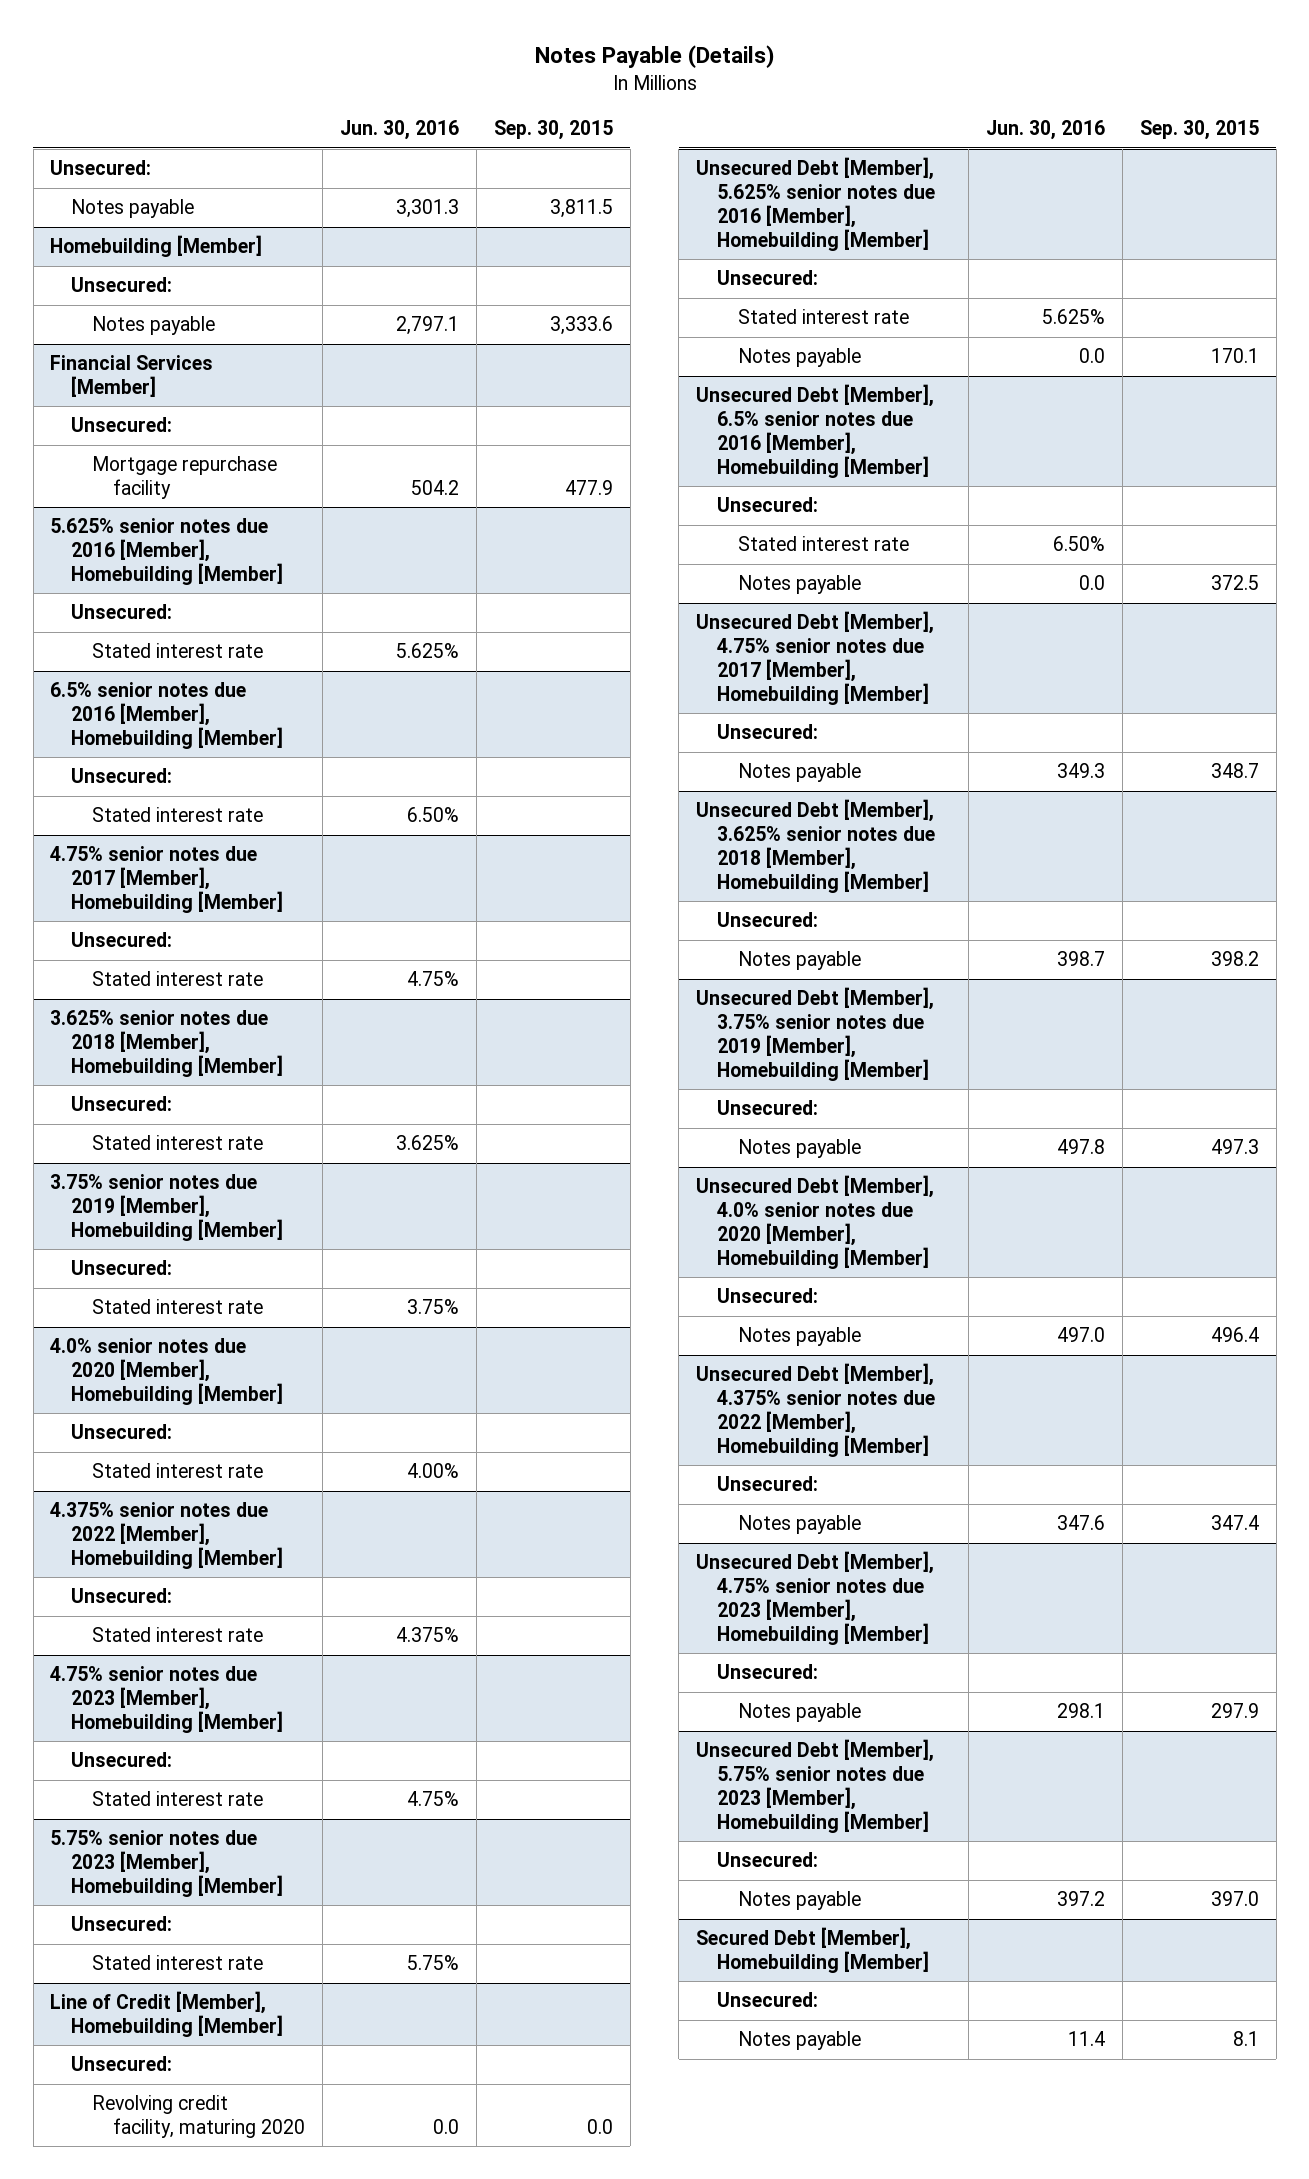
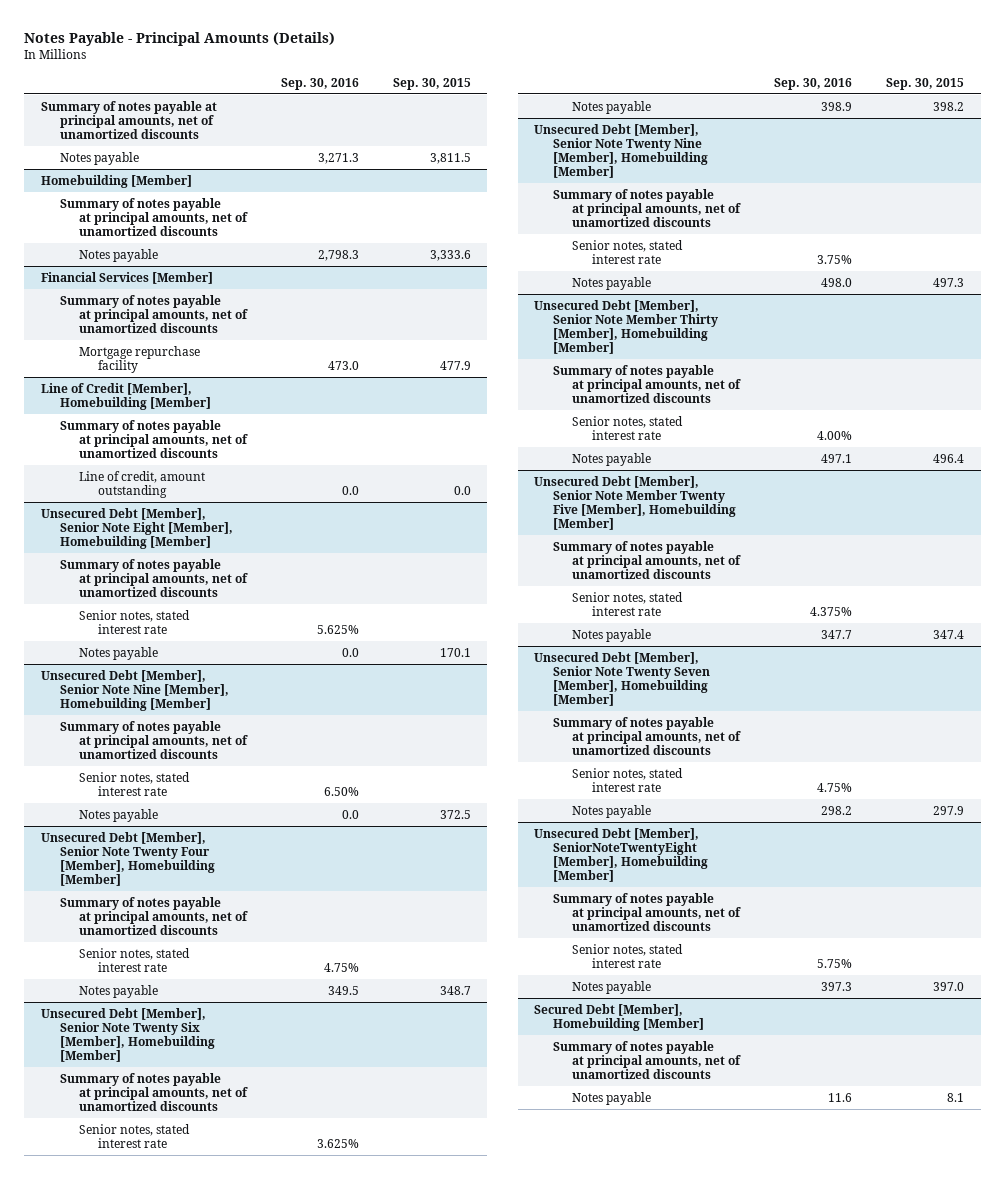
- Notes Payable (Details)
+ Notes Payable - Principal Amounts (Details)
- | Jun. 30, 2016 | Sep. 30, 2015
+ | Sep. 30, 2016 | Sep. 30, 2015
- Unsecured:
+ Summary of notes payable at principal amounts, net of unamortized discounts
@ Homebuilding [Member]
- Unsecured:
+ Summary of notes payable at principal amounts, net of unamortized discounts
@ Financial Services [Member]
- Unsecured:
+ Summary of notes payable at principal amounts, net of unamortized discounts
- 5.625% senior notes due 2016 [Member], Homebuilding [Member]
- Unsecured:
- Stated interest rate | 5.625% |
- 6.5% senior notes due 2016 [Member], Homebuilding [Member]
- Unsecured:
- Stated interest rate | 6.50% |
- 4.75% senior notes due 2017 [Member], Homebuilding [Member]
- Unsecured:
- Stated interest rate | 4.75% |
- 3.625% senior notes due 2018 [Member], Homebuilding [Member]
- Unsecured:
- Stated interest rate | 3.625% |
- 3.75% senior notes due 2019 [Member], Homebuilding [Member]
- Unsecured:
- Stated interest rate | 3.75% |
- 4.0% senior notes due 2020 [Member], Homebuilding [Member]
- Unsecured:
- Stated interest rate | 4.00% |
- 4.375% senior notes due 2022 [Member], Homebuilding [Member]
- Unsecured:
- Stated interest rate | 4.375% |
- 4.75% senior notes due 2023 [Member], Homebuilding [Member]
- Unsecured:
- Stated interest rate | 4.75% |
- 5.75% senior notes due 2023 [Member], Homebuilding [Member]
- Unsecured:
- Stated interest rate | 5.75% |
@ Line of Credit [Member], Homebuilding [Member]
- Unsecured:
- Revolving credit facility, maturing 2020 | 0.0 | 0.0
- Unsecured Debt [Member], 5.625% senior notes due 2016 [Member], Homebuilding [Member]
- Unsecured:
- Stated interest rate | 5.625% |
@ Line of Credit [Member], Homebuilding [Member]
+ Summary of notes payable at principal amounts, net of unamortized discounts
+ Line of credit, amount outstanding | 0.0 | 0.0
+ Unsecured Debt [Member], Senior Note Eight [Member], Homebuilding [Member]
+ Summary of notes payable at principal amounts, net of unamortized discounts
+ Senior notes, stated interest rate | 5.625% |
- Unsecured Debt [Member], 6.5% senior notes due 2016 [Member], Homebuilding [Member]
- Unsecured:
- Stated interest rate | 6.50% |
+ Unsecured Debt [Member], Senior Note Nine [Member], Homebuilding [Member]
+ Summary of notes payable at principal amounts, net of unamortized discounts
+ Senior notes, stated interest rate | 6.50% |
- Unsecured Debt [Member], 4.75% senior notes due 2017 [Member], Homebuilding [Member]
- Unsecured:
+ Unsecured Debt [Member], Senior Note Twenty Four [Member], Homebuilding [Member]
+ Summary of notes payable at principal amounts, net of unamortized discounts
+ Senior notes, stated interest rate | 4.75% |
- Unsecured Debt [Member], 3.625% senior notes due 2018 [Member], Homebuilding [Member]
- Unsecured:
+ Unsecured Debt [Member], Senior Note Twenty Six [Member], Homebuilding [Member]
+ Summary of notes payable at principal amounts, net of unamortized discounts
+ Senior notes, stated interest rate | 3.625% |
- Unsecured Debt [Member], 3.75% senior notes due 2019 [Member], Homebuilding [Member]
- Unsecured:
+ Unsecured Debt [Member], Senior Note Twenty Nine [Member], Homebuilding [Member]
+ Summary of notes payable at principal amounts, net of unamortized discounts
+ Senior notes, stated interest rate | 3.75% |
- Unsecured Debt [Member], 4.0% senior notes due 2020 [Member], Homebuilding [Member]
- Unsecured:
+ Unsecured Debt [Member], Senior Note Member Thirty [Member], Homebuilding [Member]
+ Summary of notes payable at principal amounts, net of unamortized discounts
+ Senior notes, stated interest rate | 4.00% |
- Unsecured Debt [Member], 4.375% senior notes due 2022 [Member], Homebuilding [Member]
- Unsecured:
+ Unsecured Debt [Member], Senior Note Member Twenty Five [Member], Homebuilding [Member]
+ Summary of notes payable at principal amounts, net of unamortized discounts
+ Senior notes, stated interest rate | 4.375% |
- Unsecured Debt [Member], 4.75% senior notes due 2023 [Member], Homebuilding [Member]
- Unsecured:
+ Unsecured Debt [Member], Senior Note Twenty Seven [Member], Homebuilding [Member]
+ Summary of notes payable at principal amounts, net of unamortized discounts
+ Senior notes, stated interest rate | 4.75% |
- Unsecured Debt [Member], 5.75% senior notes due 2023 [Member], Homebuilding [Member]
- Unsecured:
+ Unsecured Debt [Member], SeniorNoteTwentyEight [Member], Homebuilding [Member]
+ Summary of notes payable at principal amounts, net of unamortized discounts
+ Senior notes, stated interest rate | 5.75% |
@ Secured Debt [Member], Homebuilding [Member]
- Unsecured:
+ Summary of notes payable at principal amounts, net of unamortized discounts

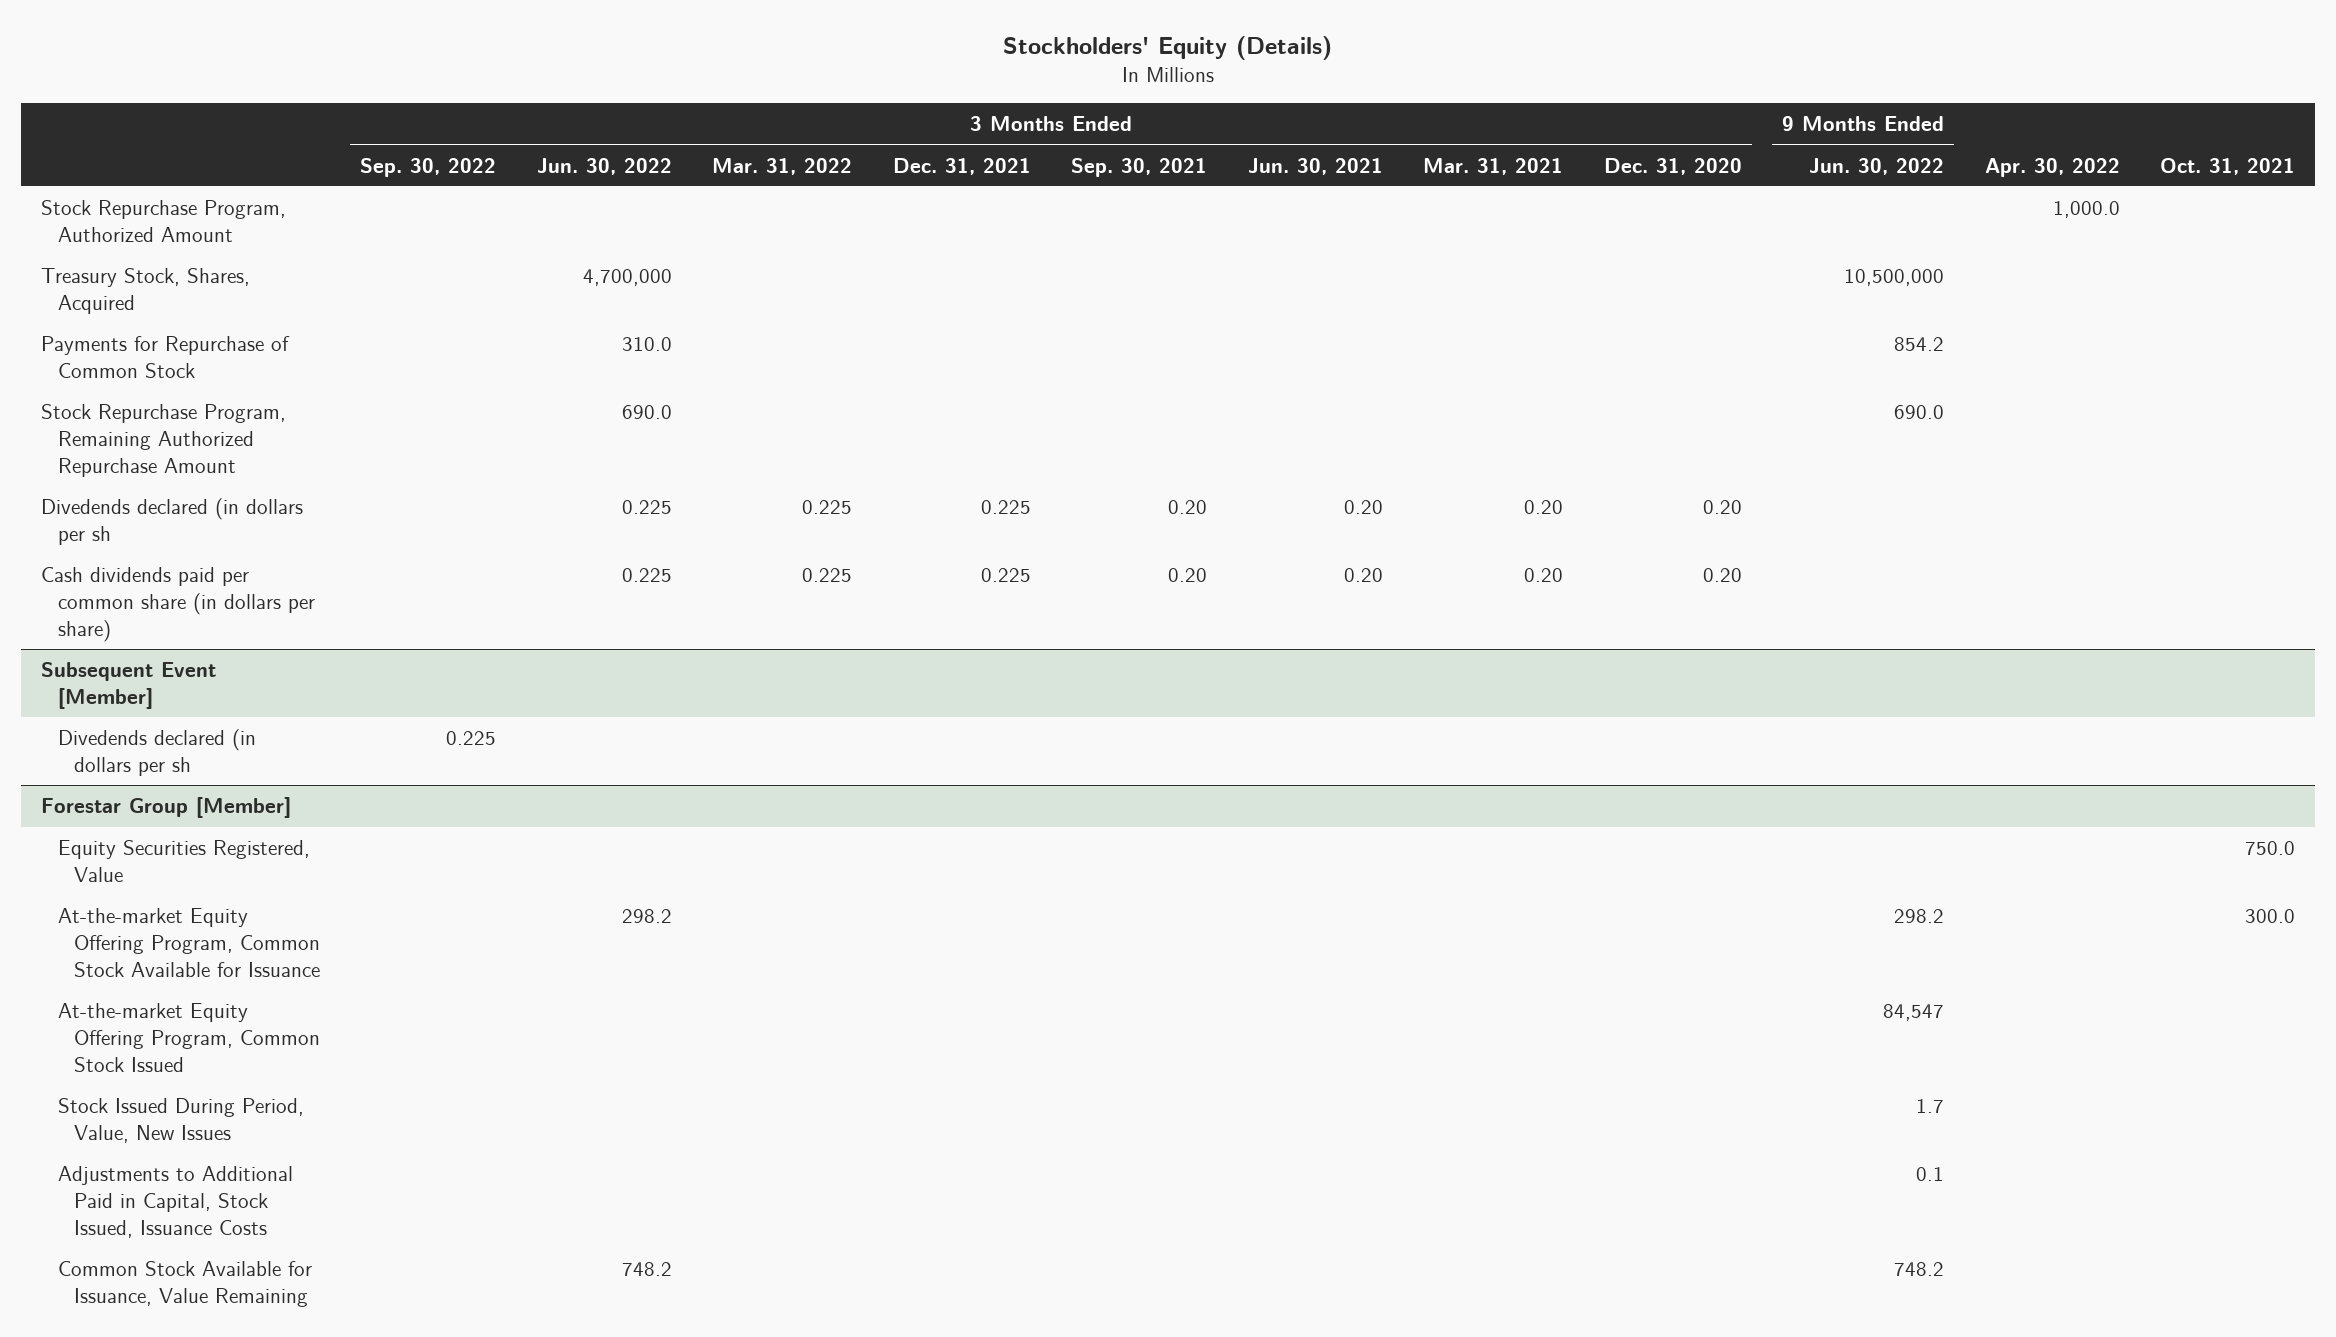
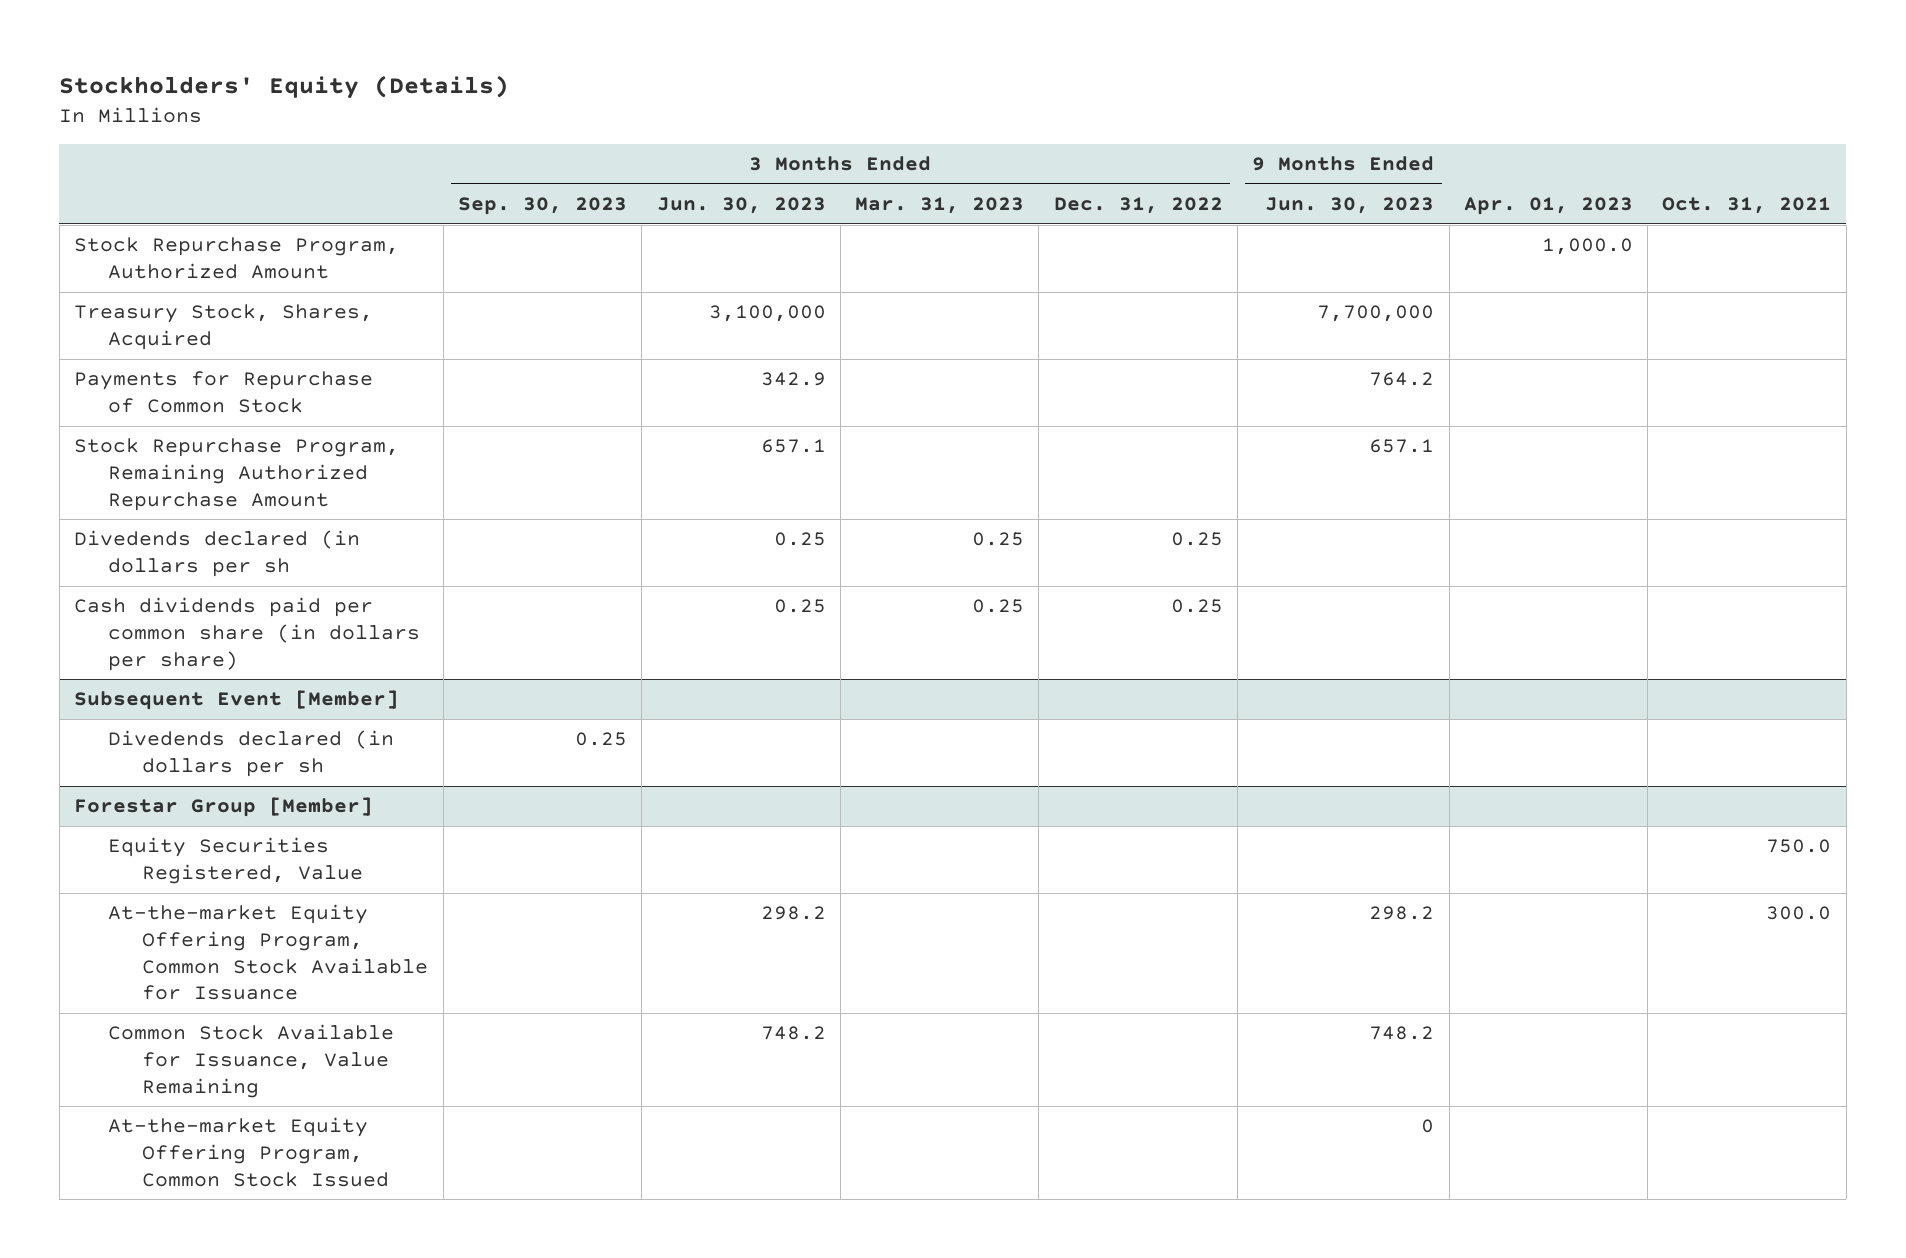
- | 3 Months Ended Sep. 30, 2022 | 3 Months Ended Jun. 30, 2022 | 3 Months Ended Mar. 31, 2022 | 3 Months Ended Dec. 31, 2021 | 3 Months Ended Sep. 30, 2021 | 3 Months Ended Jun. 30, 2021 | 3 Months Ended Mar. 31, 2021 | 3 Months Ended Dec. 31, 2020 | 9 Months Ended Jun. 30, 2022 | Apr. 30, 2022 | Oct. 31, 2021
+ | 3 Months Ended Sep. 30, 2023 | 3 Months Ended Jun. 30, 2023 | 3 Months Ended Mar. 31, 2023 | 3 Months Ended Dec. 31, 2022 | 9 Months Ended Jun. 30, 2023 | Apr. 01, 2023 | Oct. 31, 2021
@ Forestar Group [Member]
- Stock Issued During Period, Value, New Issues | | | | | | | | | 1.7 | |
- Adjustments to Additional Paid in Capital, Stock Issued, Issuance Costs | | | | | | | | | 0.1 | |
moved down: At-the-market Equity Offering Program, Common Stock Issued | | | | | 0 | |

